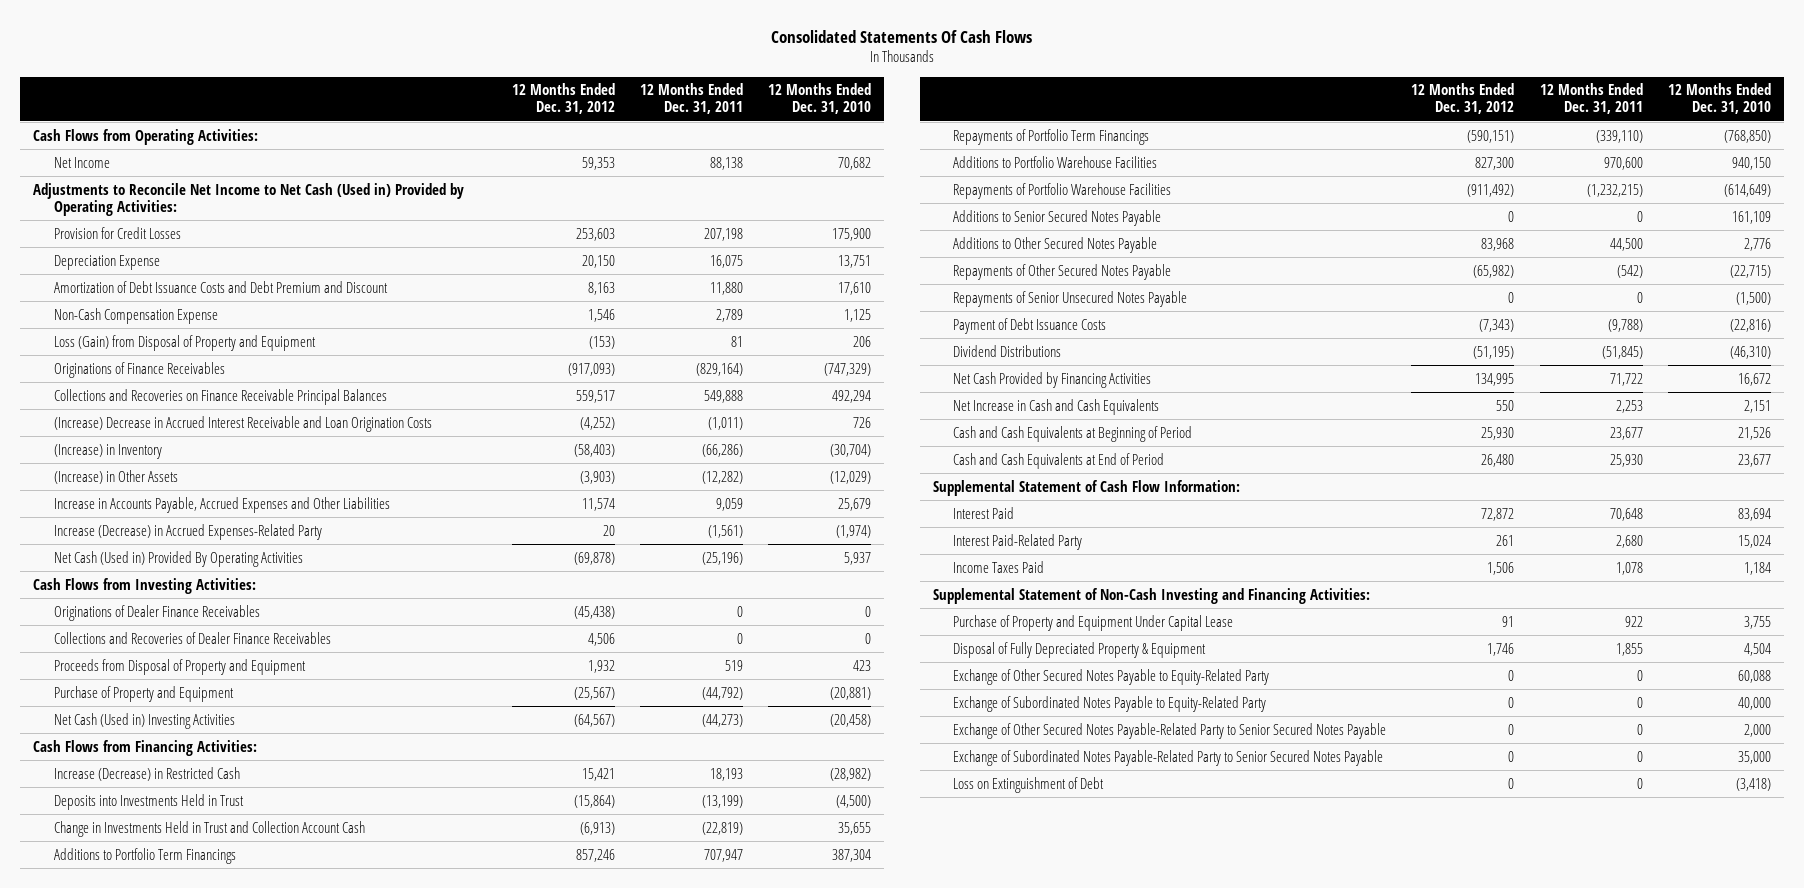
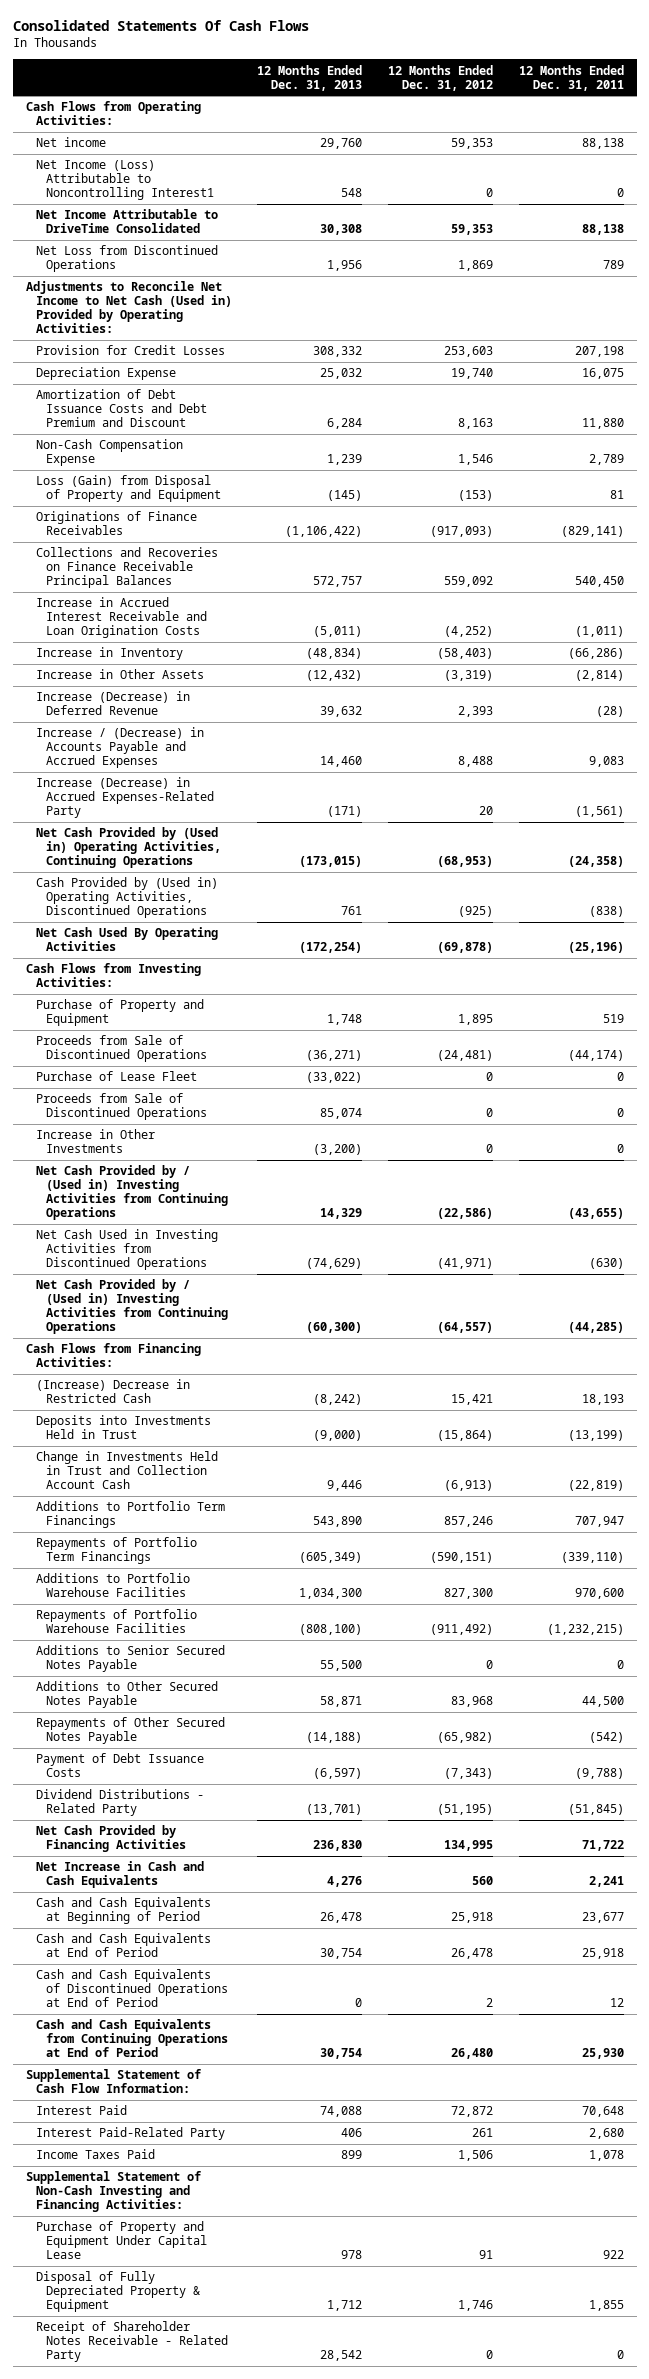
- | 12 Months Ended Dec. 31, 2012 | 12 Months Ended Dec. 31, 2011 | 12 Months Ended Dec. 31, 2010
+ | 12 Months Ended Dec. 31, 2013 | 12 Months Ended Dec. 31, 2012 | 12 Months Ended Dec. 31, 2011
- Net Income | 59,353 | 88,138 | 70,682
+ Net income | 29,760 | 59,353 | 88,138
+ Net Income (Loss) Attributable to Noncontrolling Interest1 | 548 | 0 | 0
+ Net Income Attributable to DriveTime Consolidated | 30,308 | 59,353 | 88,138
+ Net Loss from Discontinued Operations | 1,956 | 1,869 | 789
- Depreciation Expense | 20,150 | 16,075 | 13,751
+ Depreciation Expense | 25,032 | 19,740 | 16,075
- Originations of Finance Receivables | (917,093) | (829,164) | (747,329)
- Collections and Recoveries on Finance Receivable Principal Balances | 559,517 | 549,888 | 492,294
- (Increase) Decrease in Accrued Interest Receivable and Loan Origination Costs | (4,252) | (1,011) | 726
- (Increase) in Inventory | (58,403) | (66,286) | (30,704)
- (Increase) in Other Assets | (3,903) | (12,282) | (12,029)
- Increase in Accounts Payable, Accrued Expenses and Other Liabilities | 11,574 | 9,059 | 25,679
+ Originations of Finance Receivables | (1,106,422) | (917,093) | (829,141)
+ Collections and Recoveries on Finance Receivable Principal Balances | 572,757 | 559,092 | 540,450
+ Increase in Accrued Interest Receivable and Loan Origination Costs | (5,011) | (4,252) | (1,011)
+ Increase in Inventory | (48,834) | (58,403) | (66,286)
+ Increase in Other Assets | (12,432) | (3,319) | (2,814)
+ Increase (Decrease) in Deferred Revenue | 39,632 | 2,393 | (28)
+ Increase / (Decrease) in Accounts Payable and Accrued Expenses | 14,460 | 8,488 | 9,083
- Net Cash (Used in) Provided By Operating Activities | (69,878) | (25,196) | 5,937
+ Net Cash Provided by (Used in) Operating Activities, Continuing Operations | (173,015) | (68,953) | (24,358)
+ Cash Provided by (Used in) Operating Activities, Discontinued Operations | 761 | (925) | (838)
+ Net Cash Used By Operating Activities | (172,254) | (69,878) | (25,196)
- Originations of Dealer Finance Receivables | (45,438) | 0 | 0
- Collections and Recoveries of Dealer Finance Receivables | 4,506 | 0 | 0
- Proceeds from Disposal of Property and Equipment | 1,932 | 519 | 423
- Purchase of Property and Equipment | (25,567) | (44,792) | (20,881)
- Net Cash (Used in) Investing Activities | (64,567) | (44,273) | (20,458)
+ Purchase of Property and Equipment | 1,748 | 1,895 | 519
+ Proceeds from Sale of Discontinued Operations | (36,271) | (24,481) | (44,174)
+ Purchase of Lease Fleet | (33,022) | 0 | 0
+ Proceeds from Sale of Discontinued Operations | 85,074 | 0 | 0
+ Increase in Other Investments | (3,200) | 0 | 0
+ Net Cash Provided by / (Used in) Investing Activities from Continuing Operations | 14,329 | (22,586) | (43,655)
+ Net Cash Used in Investing Activities from Discontinued Operations | (74,629) | (41,971) | (630)
+ Net Cash Provided by / (Used in) Investing Activities from Continuing Operations | (60,300) | (64,557) | (44,285)
- Increase (Decrease) in Restricted Cash | 15,421 | 18,193 | (28,982)
+ (Increase) Decrease in Restricted Cash | (8,242) | 15,421 | 18,193
- Repayments of Senior Unsecured Notes Payable | 0 | 0 | (1,500)
- Dividend Distributions | (51,195) | (51,845) | (46,310)
+ Dividend Distributions - Related Party | (13,701) | (51,195) | (51,845)
- Net Increase in Cash and Cash Equivalents | 550 | 2,253 | 2,151
- Cash and Cash Equivalents at Beginning of Period | 25,930 | 23,677 | 21,526
- Cash and Cash Equivalents at End of Period | 26,480 | 25,930 | 23,677
+ Net Increase in Cash and Cash Equivalents | 4,276 | 560 | 2,241
+ Cash and Cash Equivalents at Beginning of Period | 26,478 | 25,918 | 23,677
+ Cash and Cash Equivalents at End of Period | 30,754 | 26,478 | 25,918
+ Cash and Cash Equivalents of Discontinued Operations at End of Period | 0 | 2 | 12
+ Cash and Cash Equivalents from Continuing Operations at End of Period | 30,754 | 26,480 | 25,930
- Exchange of Other Secured Notes Payable to Equity-Related Party | 0 | 0 | 60,088
- Exchange of Subordinated Notes Payable to Equity-Related Party | 0 | 0 | 40,000
- Exchange of Other Secured Notes Payable-Related Party to Senior Secured Notes Payable | 0 | 0 | 2,000
- Exchange of Subordinated Notes Payable-Related Party to Senior Secured Notes Payable | 0 | 0 | 35,000
- Loss on Extinguishment of Debt | 0 | 0 | (3,418)
+ Receipt of Shareholder Notes Receivable - Related Party | 28,542 | 0 | 0

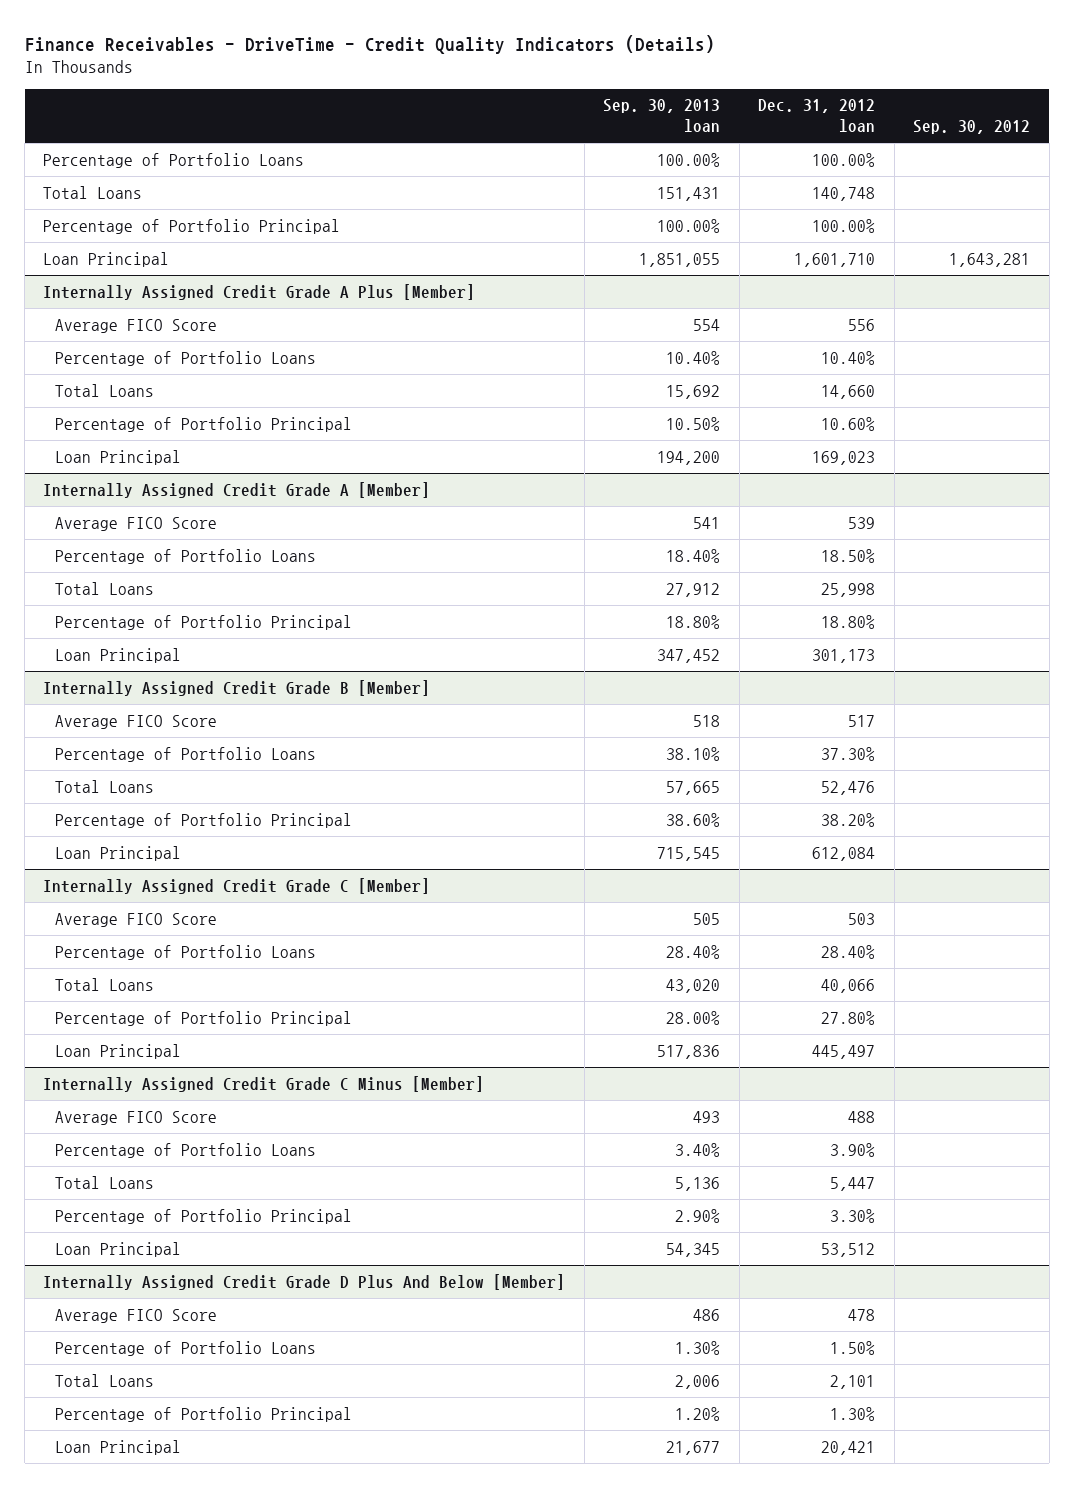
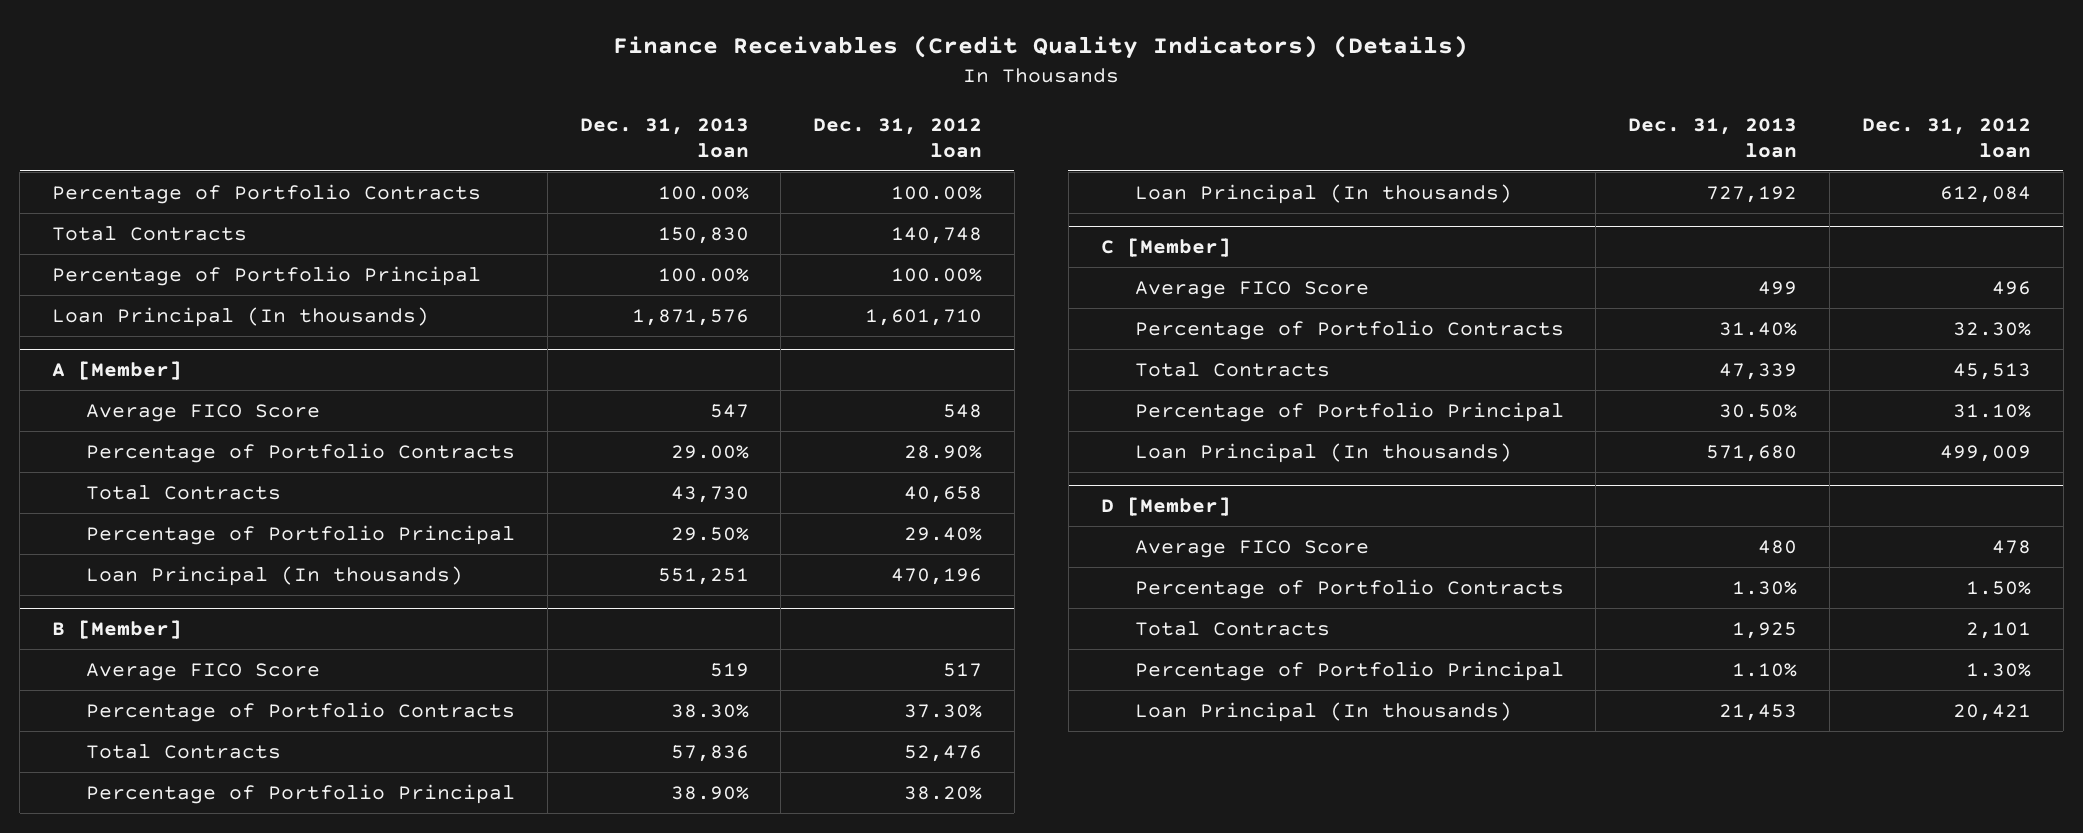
- Finance Receivables - DriveTime - Credit Quality Indicators (Details)
+ Finance Receivables (Credit Quality Indicators) (Details)
- | Sep. 30, 2013 loan | Dec. 31, 2012 loan | Sep. 30, 2012
+ | Dec. 31, 2013 loan | Dec. 31, 2012 loan
- Percentage of Portfolio Loans | 100.00% | 100.00% |
- Total Loans | 151,431 | 140,748 |
+ Percentage of Portfolio Contracts | 100.00% | 100.00%
+ Total Contracts | 150,830 | 140,748
- Loan Principal | 1,851,055 | 1,601,710 | 1,643,281
- Internally Assigned Credit Grade A Plus [Member]
- Average FICO Score | 554 | 556 |
- Percentage of Portfolio Loans | 10.40% | 10.40% |
- Total Loans | 15,692 | 14,660 |
- Percentage of Portfolio Principal | 10.50% | 10.60% |
- Loan Principal | 194,200 | 169,023 |
- Internally Assigned Credit Grade A [Member]
- Average FICO Score | 541 | 539 |
- Percentage of Portfolio Loans | 18.40% | 18.50% |
- Total Loans | 27,912 | 25,998 |
- Percentage of Portfolio Principal | 18.80% | 18.80% |
- Loan Principal | 347,452 | 301,173 |
- Internally Assigned Credit Grade B [Member]
+ Loan Principal (In thousands) | 1,871,576 | 1,601,710
+ A [Member]
+ Average FICO Score | 547 | 548
+ Percentage of Portfolio Contracts | 29.00% | 28.90%
+ Total Contracts | 43,730 | 40,658
+ Percentage of Portfolio Principal | 29.50% | 29.40%
+ Loan Principal (In thousands) | 551,251 | 470,196
+ B [Member]
- Percentage of Portfolio Loans | 38.10% | 37.30% |
- Total Loans | 57,665 | 52,476 |
+ Percentage of Portfolio Contracts | 38.30% | 37.30%
+ Total Contracts | 57,836 | 52,476
- Loan Principal | 715,545 | 612,084 |
- Internally Assigned Credit Grade C [Member]
- Average FICO Score | 505 | 503 |
- Percentage of Portfolio Loans | 28.40% | 28.40% |
- Total Loans | 43,020 | 40,066 |
- Percentage of Portfolio Principal | 28.00% | 27.80% |
- Loan Principal | 517,836 | 445,497 |
- Internally Assigned Credit Grade C Minus [Member]
- Average FICO Score | 493 | 488 |
- Percentage of Portfolio Loans | 3.40% | 3.90% |
- Total Loans | 5,136 | 5,447 |
- Percentage of Portfolio Principal | 2.90% | 3.30% |
- Loan Principal | 54,345 | 53,512 |
- Internally Assigned Credit Grade D Plus And Below [Member]
+ Loan Principal (In thousands) | 727,192 | 612,084
+ C [Member]
+ Average FICO Score | 499 | 496
+ Percentage of Portfolio Contracts | 31.40% | 32.30%
+ Total Contracts | 47,339 | 45,513
+ Percentage of Portfolio Principal | 30.50% | 31.10%
+ Loan Principal (In thousands) | 571,680 | 499,009
+ D [Member]
- Percentage of Portfolio Loans | 1.30% | 1.50% |
- Total Loans | 2,006 | 2,101 |
+ Percentage of Portfolio Contracts | 1.30% | 1.50%
+ Total Contracts | 1,925 | 2,101
- Loan Principal | 21,677 | 20,421 |
+ Loan Principal (In thousands) | 21,453 | 20,421

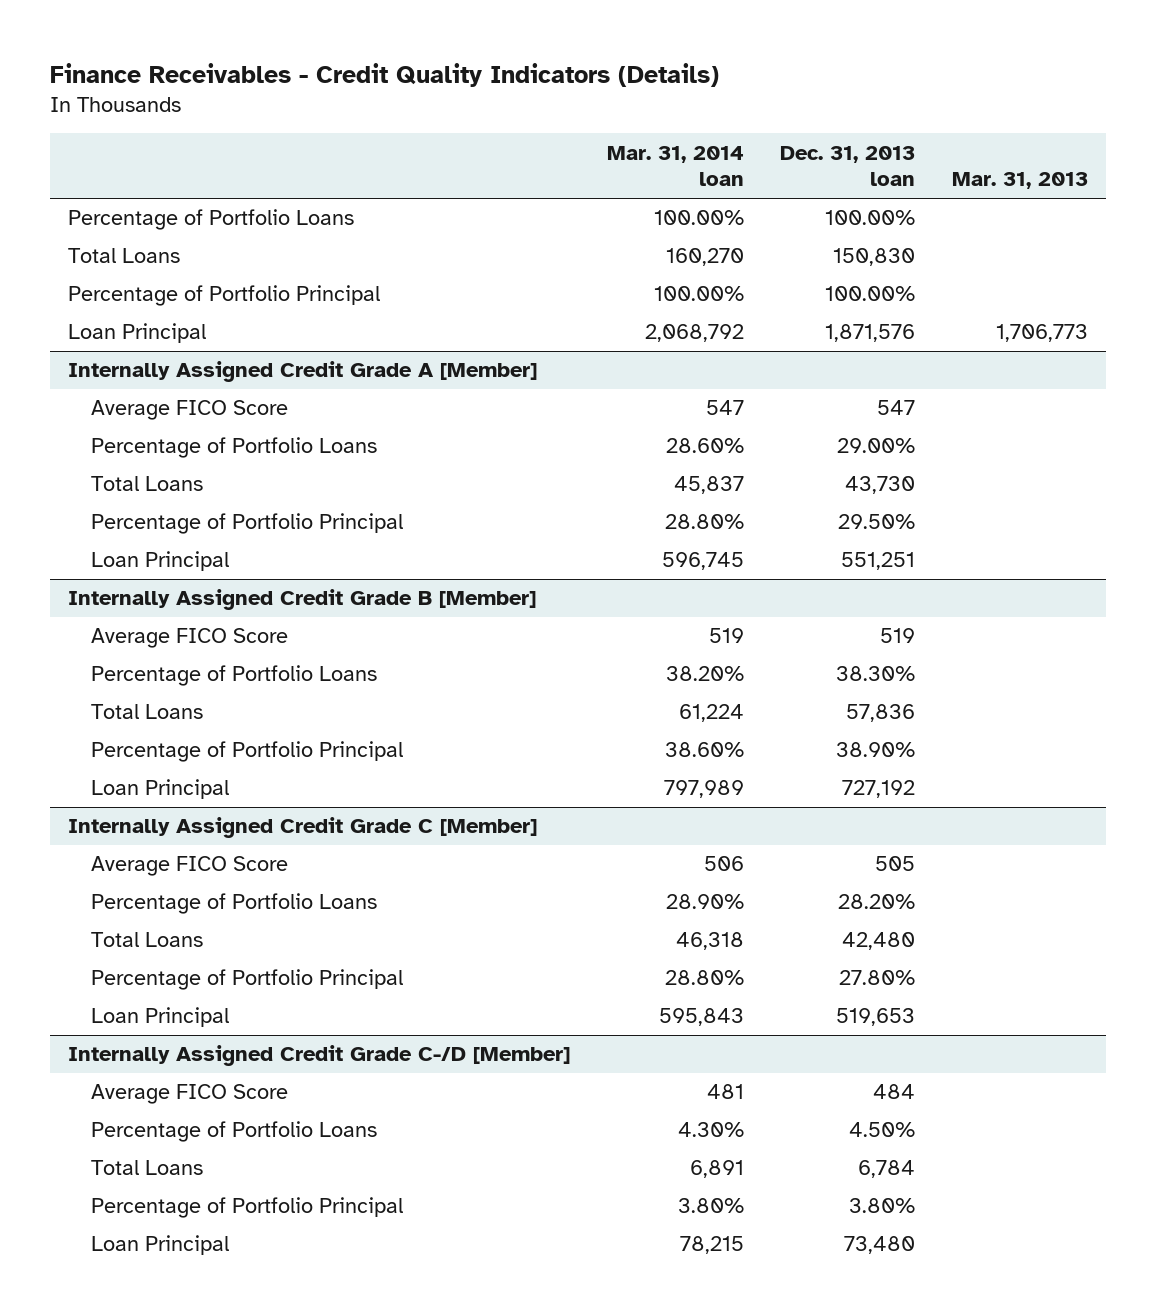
- Finance Receivables (Credit Quality Indicators) (Details)
+ Finance Receivables - Credit Quality Indicators (Details)
- | Dec. 31, 2013 loan | Dec. 31, 2012 loan
+ | Mar. 31, 2014 loan | Dec. 31, 2013 loan | Mar. 31, 2013
- Percentage of Portfolio Contracts | 100.00% | 100.00%
- Total Contracts | 150,830 | 140,748
+ Percentage of Portfolio Loans | 100.00% | 100.00% |
+ Total Loans | 160,270 | 150,830 |
- Loan Principal (In thousands) | 1,871,576 | 1,601,710
- A [Member]
+ Loan Principal | 2,068,792 | 1,871,576 | 1,706,773
+ Internally Assigned Credit Grade A [Member]
- Percentage of Portfolio Contracts | 29.00% | 28.90%
- Total Contracts | 43,730 | 40,658
+ Percentage of Portfolio Loans | 28.60% | 29.00% |
+ Total Loans | 45,837 | 43,730 |
- Loan Principal (In thousands) | 551,251 | 470,196
- B [Member]
+ Loan Principal | 596,745 | 551,251 |
+ Internally Assigned Credit Grade B [Member]
- Percentage of Portfolio Contracts | 38.30% | 37.30%
- Total Contracts | 57,836 | 52,476
+ Percentage of Portfolio Loans | 38.20% | 38.30% |
+ Total Loans | 61,224 | 57,836 |
- Loan Principal (In thousands) | 727,192 | 612,084
- C [Member]
- Average FICO Score | 499 | 496
- Percentage of Portfolio Contracts | 31.40% | 32.30%
- Total Contracts | 47,339 | 45,513
- Percentage of Portfolio Principal | 30.50% | 31.10%
- Loan Principal (In thousands) | 571,680 | 499,009
- D [Member]
- Average FICO Score | 480 | 478
- Percentage of Portfolio Contracts | 1.30% | 1.50%
- Total Contracts | 1,925 | 2,101
- Percentage of Portfolio Principal | 1.10% | 1.30%
- Loan Principal (In thousands) | 21,453 | 20,421
+ Loan Principal | 797,989 | 727,192 |
+ Internally Assigned Credit Grade C [Member]
+ Average FICO Score | 506 | 505 |
+ Percentage of Portfolio Loans | 28.90% | 28.20% |
+ Total Loans | 46,318 | 42,480 |
+ Percentage of Portfolio Principal | 28.80% | 27.80% |
+ Loan Principal | 595,843 | 519,653 |
+ Internally Assigned Credit Grade C-/D [Member]
+ Average FICO Score | 481 | 484 |
+ Percentage of Portfolio Loans | 4.30% | 4.50% |
+ Total Loans | 6,891 | 6,784 |
+ Percentage of Portfolio Principal | 3.80% | 3.80% |
+ Loan Principal | 78,215 | 73,480 |

